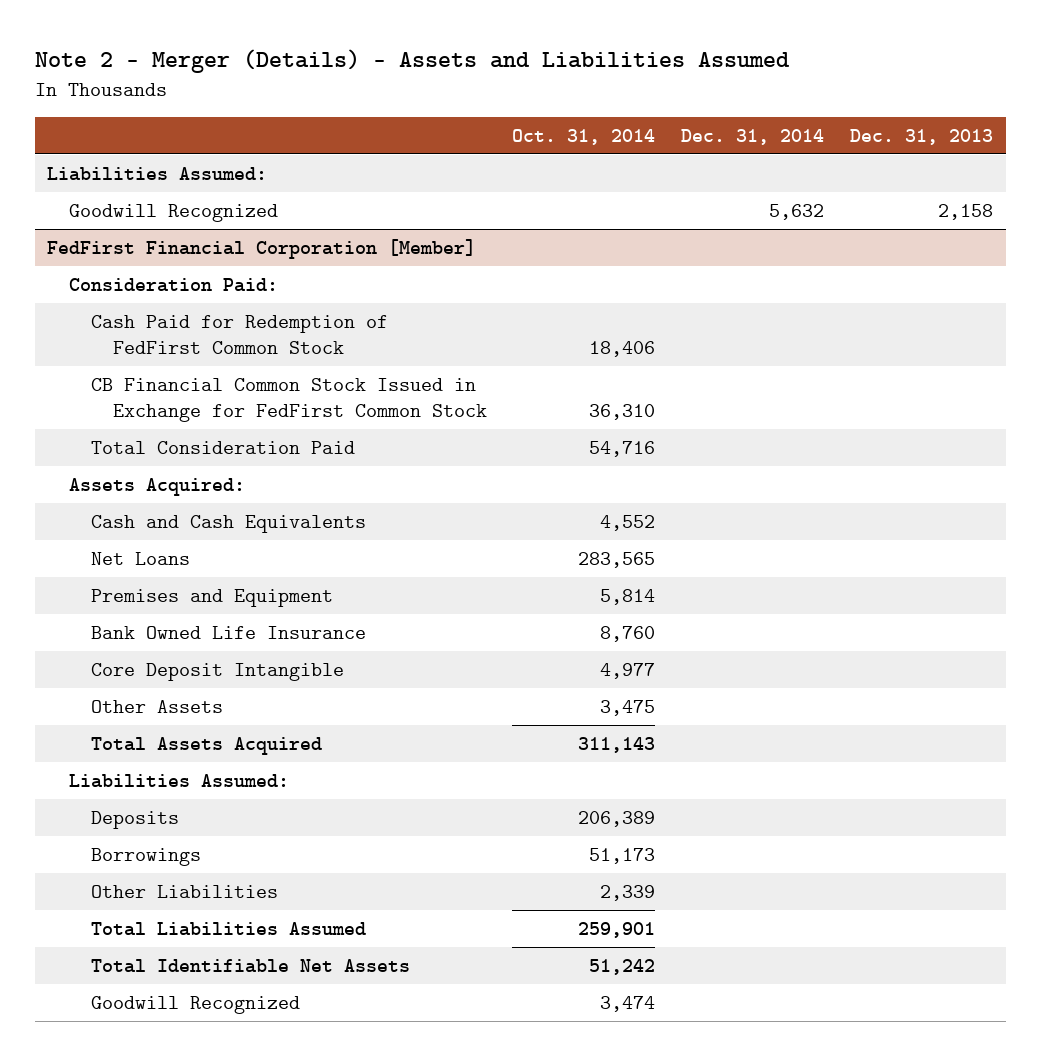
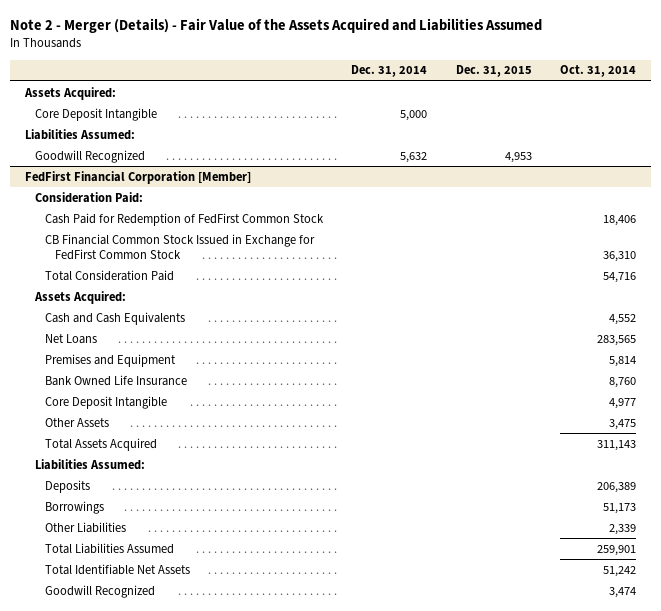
- Note 2 - Merger (Details) - Assets and Liabilities Assumed
+ Note 2 - Merger (Details) - Fair Value of the Assets Acquired and Liabilities Assumed
- | Oct. 31, 2014 | Dec. 31, 2014 | Dec. 31, 2013
+ | Dec. 31, 2014 | Dec. 31, 2015 | Oct. 31, 2014
+ Assets Acquired:
+ Core Deposit Intangible | 5,000 | |

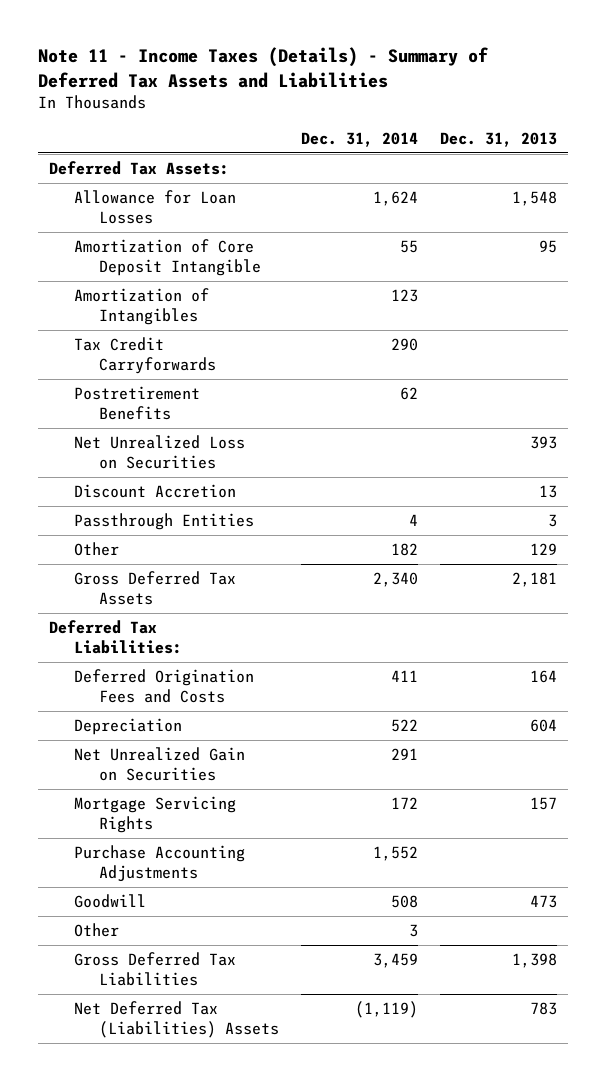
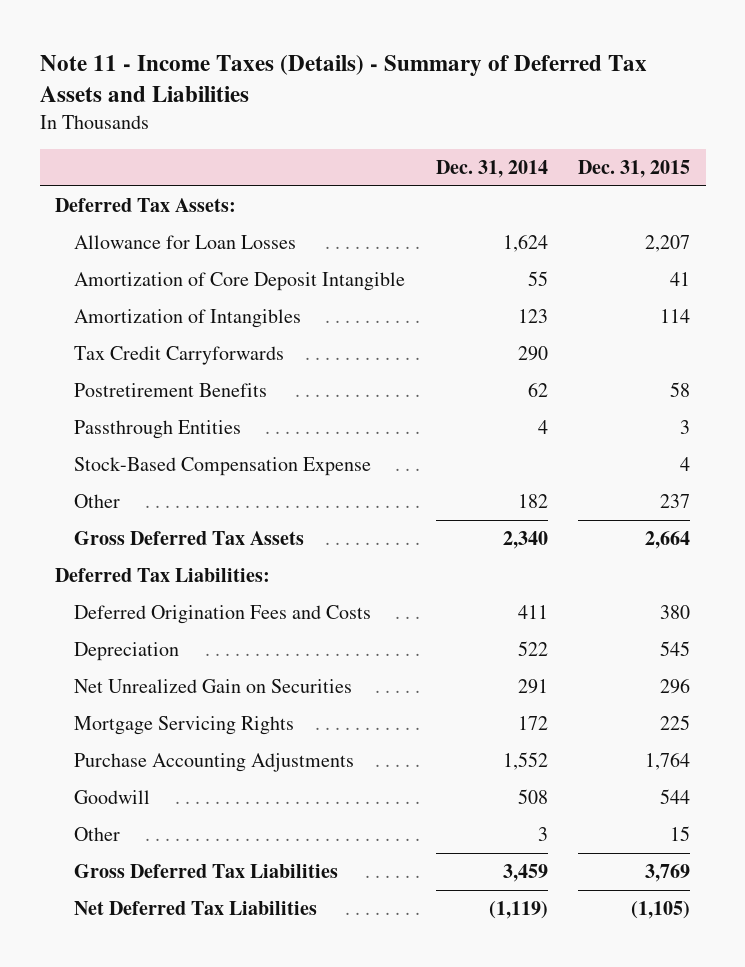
- | Dec. 31, 2014 | Dec. 31, 2013
+ | Dec. 31, 2014 | Dec. 31, 2015
- Net Unrealized Loss on Securities | | 393
- Discount Accretion | | 13
+ Stock-Based Compensation Expense | | 4
- Net Deferred Tax (Liabilities) Assets | (1,119) | 783
+ Net Deferred Tax Liabilities | (1,119) | (1,105)

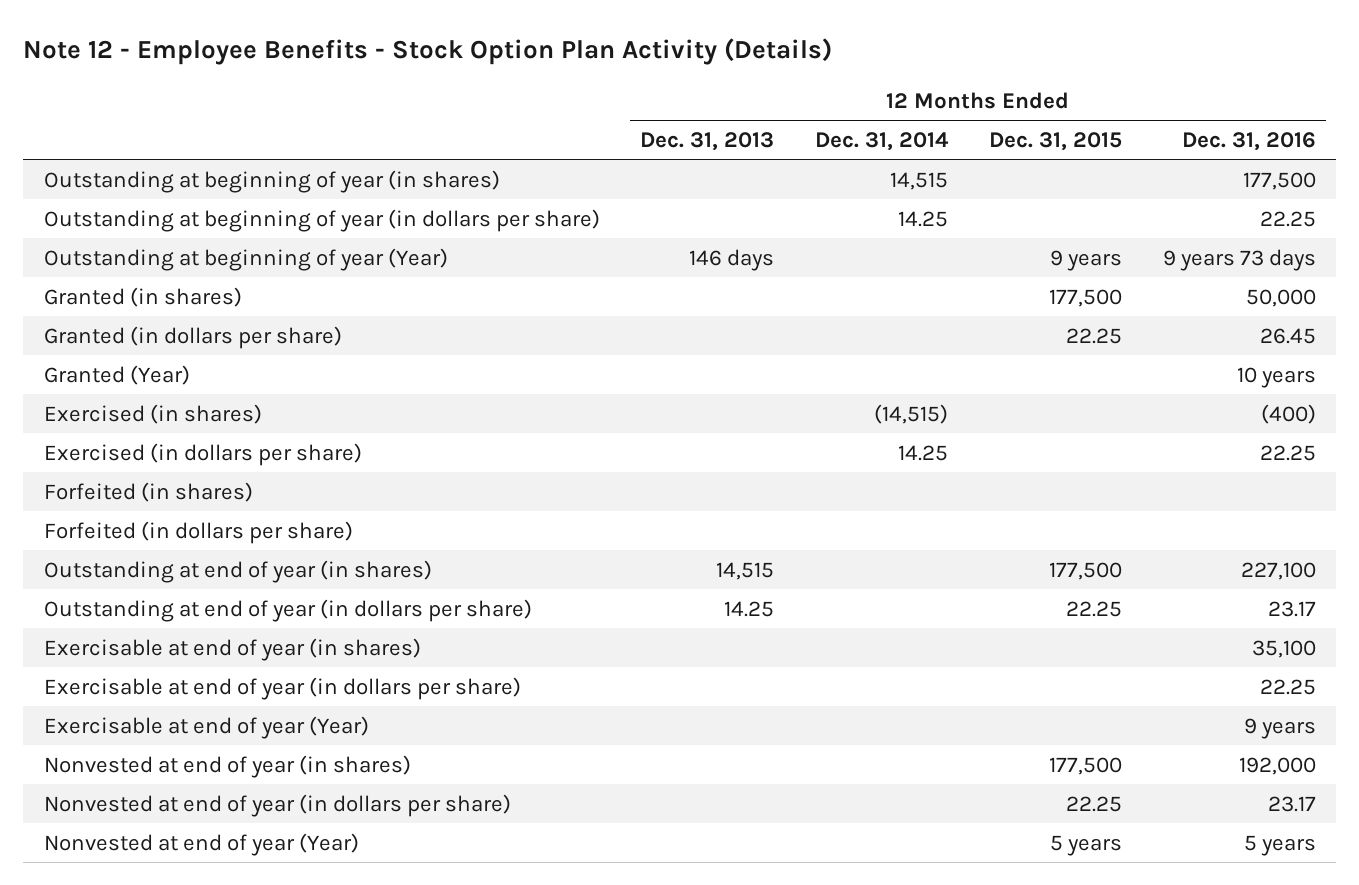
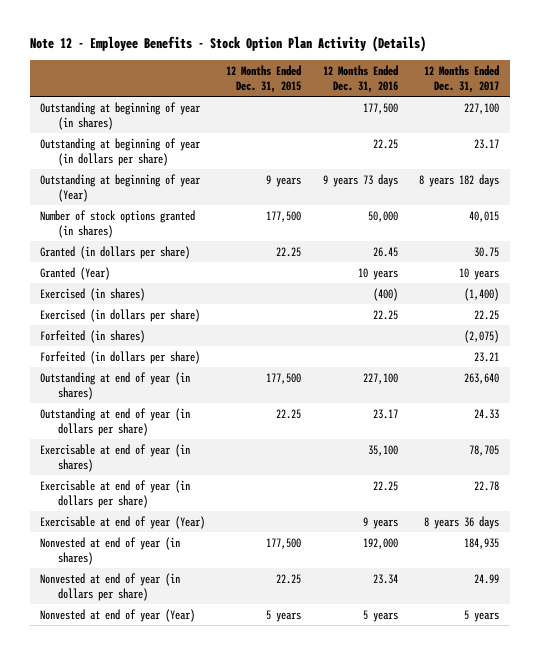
- | 12 Months Ended Dec. 31, 2013 | 12 Months Ended Dec. 31, 2014 | 12 Months Ended Dec. 31, 2015 | 12 Months Ended Dec. 31, 2016
+ | 12 Months Ended Dec. 31, 2015 | 12 Months Ended Dec. 31, 2016 | 12 Months Ended Dec. 31, 2017
- Granted (in shares) | | | 177,500 | 50,000
+ Number of stock options granted (in shares) | 177,500 | 50,000 | 40,015
- Nonvested at end of year (in dollars per share) | | | 22.25 | 23.17
+ Nonvested at end of year (in dollars per share) | 22.25 | 23.34 | 24.99

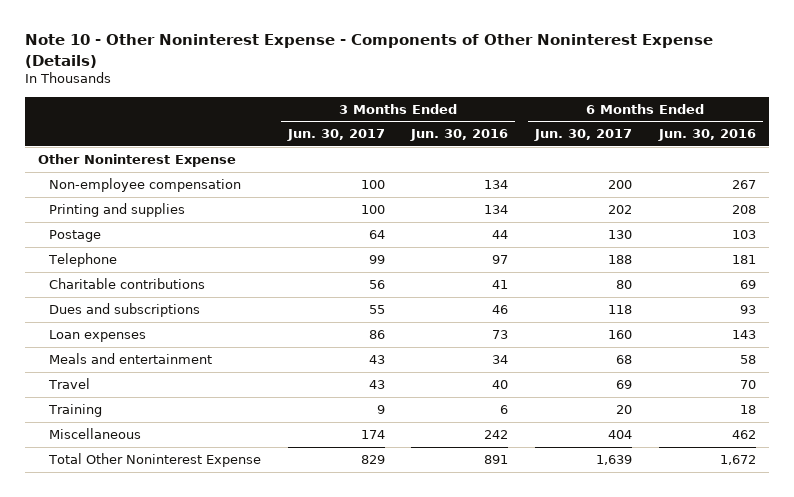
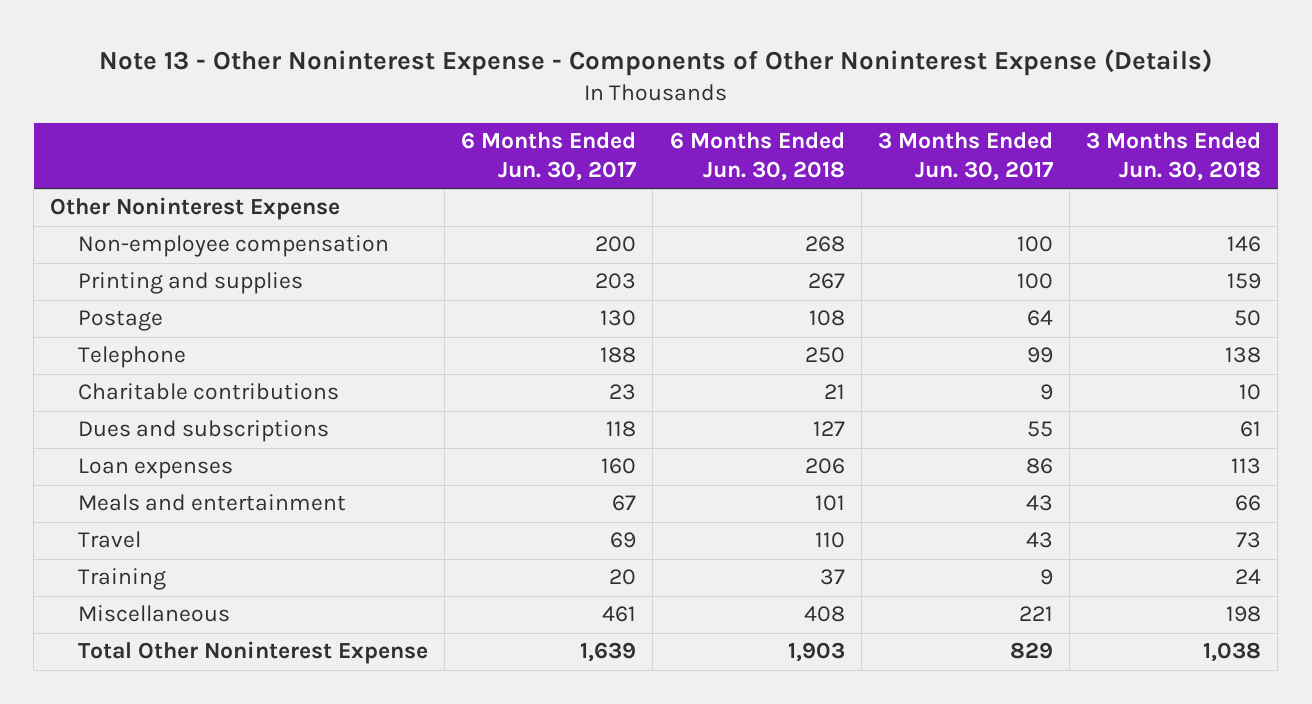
- Note 10 - Other Noninterest Expense - Components of Other Noninterest Expense (Details)
+ Note 13 - Other Noninterest Expense - Components of Other Noninterest Expense (Details)
- | 3 Months Ended Jun. 30, 2017 | 3 Months Ended Jun. 30, 2016 | 6 Months Ended Jun. 30, 2017 | 6 Months Ended Jun. 30, 2016
+ | 6 Months Ended Jun. 30, 2017 | 6 Months Ended Jun. 30, 2018 | 3 Months Ended Jun. 30, 2017 | 3 Months Ended Jun. 30, 2018
- Printing and supplies | 100 | 134 | 202 | 208
+ Printing and supplies | 203 | 267 | 100 | 159
- Charitable contributions | 56 | 41 | 80 | 69
+ Charitable contributions | 23 | 21 | 9 | 10
- Meals and entertainment | 43 | 34 | 68 | 58
+ Meals and entertainment | 67 | 101 | 43 | 66
- Miscellaneous | 174 | 242 | 404 | 462
+ Miscellaneous | 461 | 408 | 221 | 198

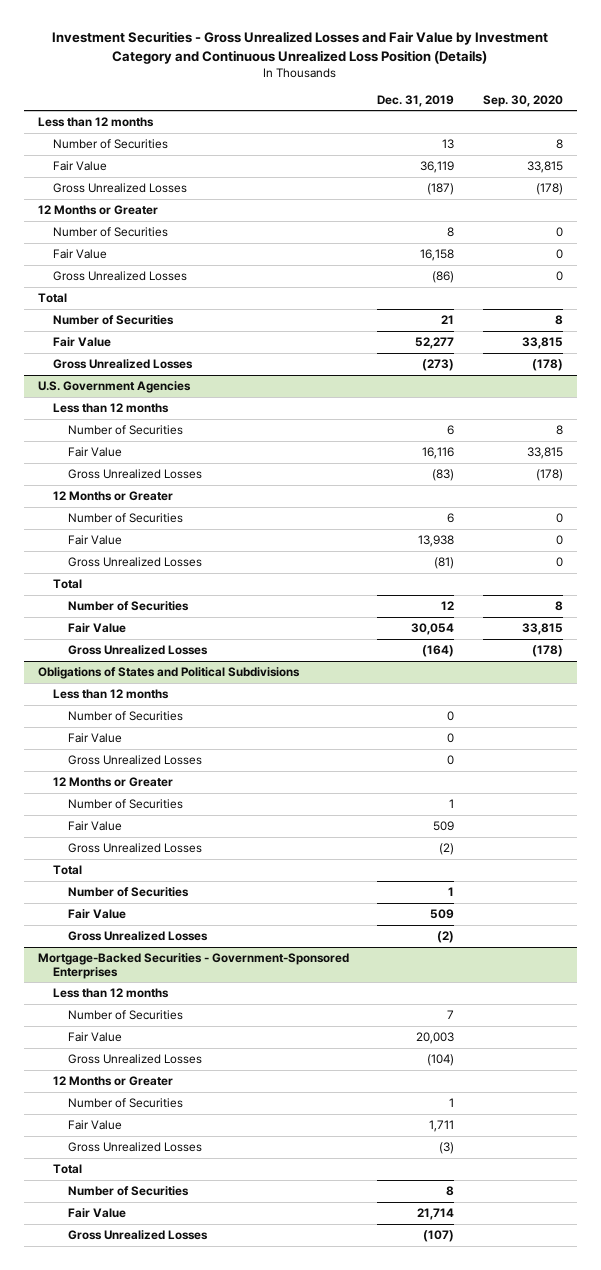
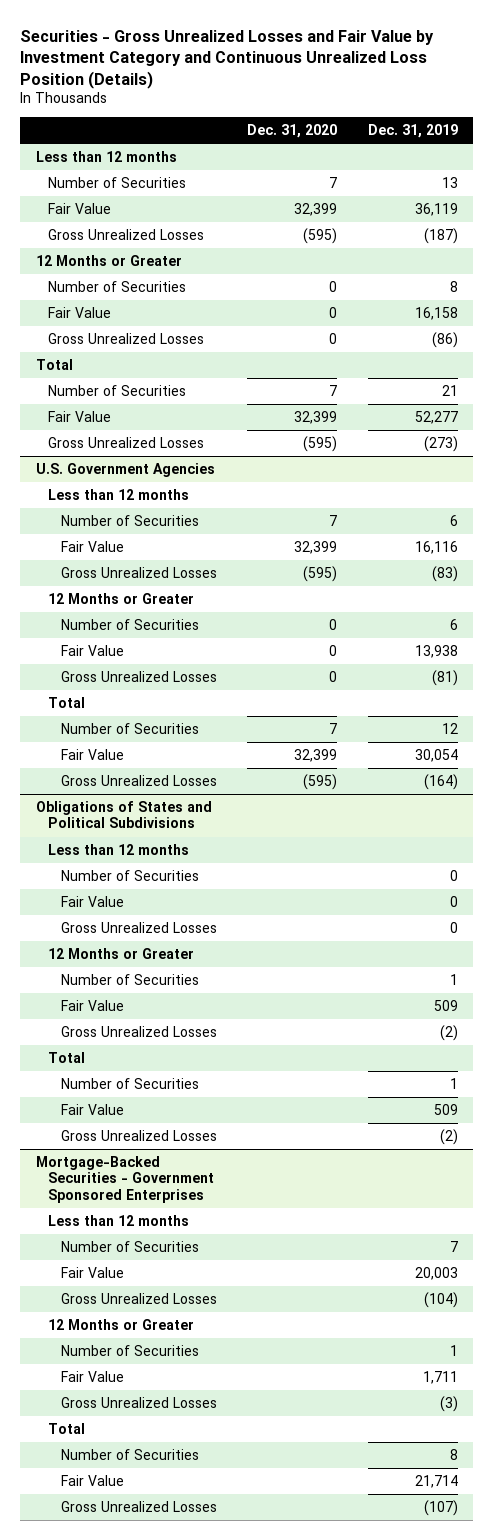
- Investment Securities - Gross Unrealized Losses and Fair Value by Investment Category and Continuous Unrealized Loss Position (Details)
+ Securities - Gross Unrealized Losses and Fair Value by Investment Category and Continuous Unrealized Loss Position (Details)
- | Dec. 31, 2019 | Sep. 30, 2020
+ | Dec. 31, 2020 | Dec. 31, 2019
- Mortgage-Backed Securities - Government-Sponsored Enterprises
+ Mortgage-Backed Securities - Government Sponsored Enterprises

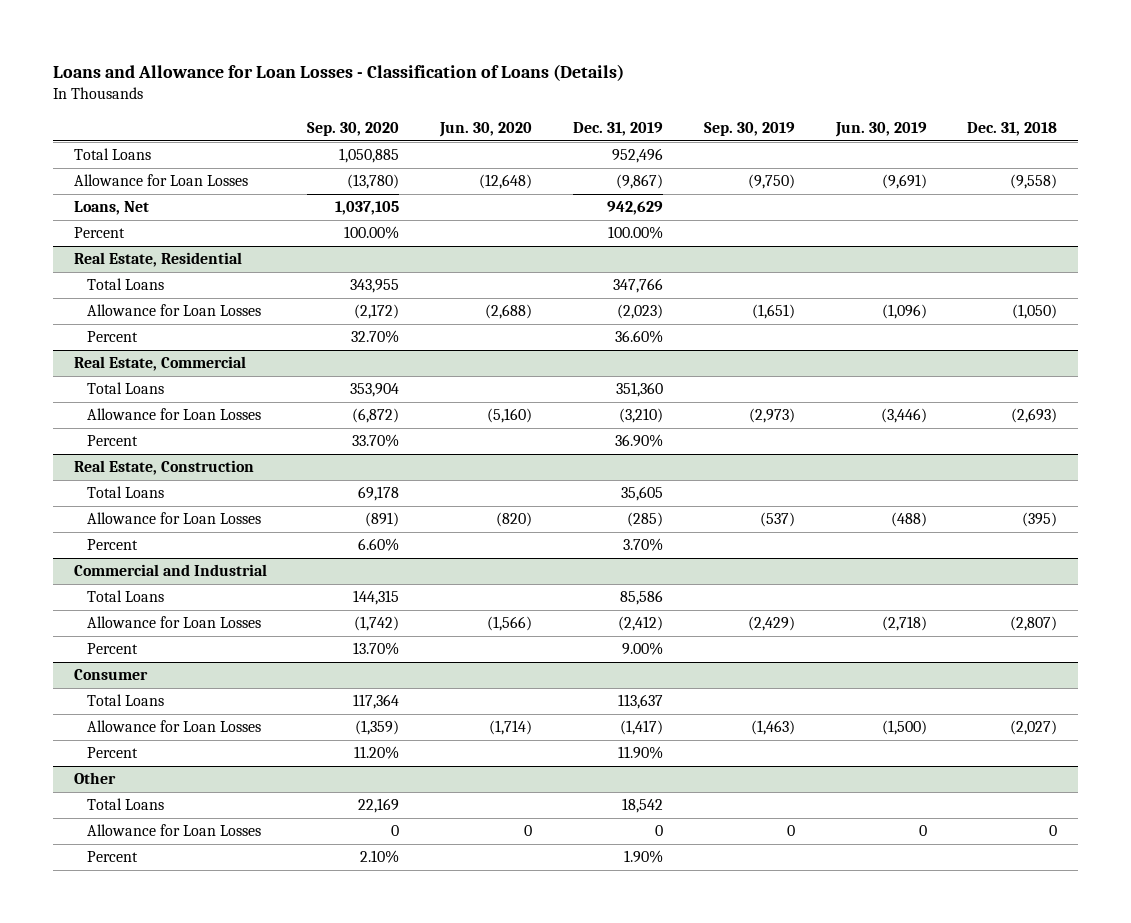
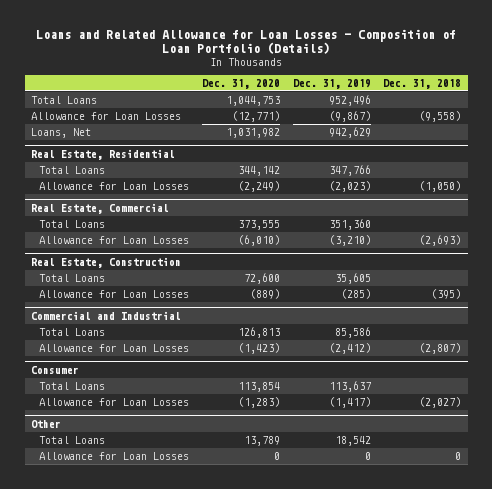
- Loans and Allowance for Loan Losses - Classification of Loans (Details)
+ Loans and Related Allowance for Loan Losses - Composition of Loan Portfolio (Details)
- | Sep. 30, 2020 | Jun. 30, 2020 | Dec. 31, 2019 | Sep. 30, 2019 | Jun. 30, 2019 | Dec. 31, 2018
+ | Dec. 31, 2020 | Dec. 31, 2019 | Dec. 31, 2018
- Percent | 100.00% | | 100.00% | | |
@ Real Estate, Residential
- Percent | 32.70% | | 36.60% | | |
@ Real Estate, Commercial
- Percent | 33.70% | | 36.90% | | |
@ Real Estate, Construction
- Percent | 6.60% | | 3.70% | | |
@ Commercial and Industrial
- Percent | 13.70% | | 9.00% | | |
@ Consumer
- Percent | 11.20% | | 11.90% | | |
@ Other
- Percent | 2.10% | | 1.90% | | |

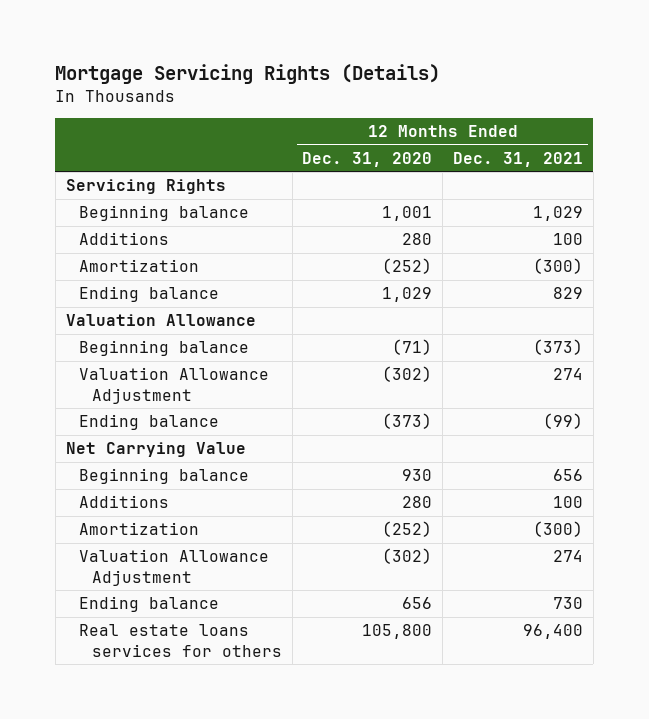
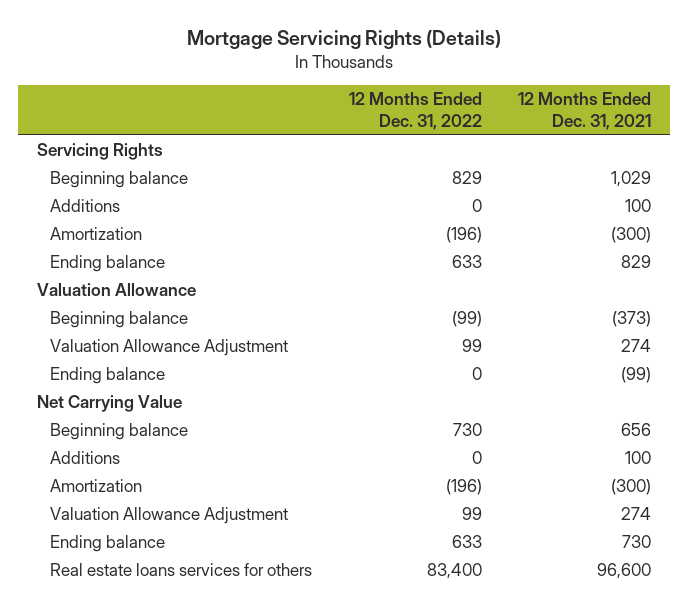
- | 12 Months Ended Dec. 31, 2020 | 12 Months Ended Dec. 31, 2021
+ | 12 Months Ended Dec. 31, 2022 | 12 Months Ended Dec. 31, 2021
- Real estate loans services for others | 105,800 | 96,400
+ Real estate loans services for others | 83,400 | 96,600

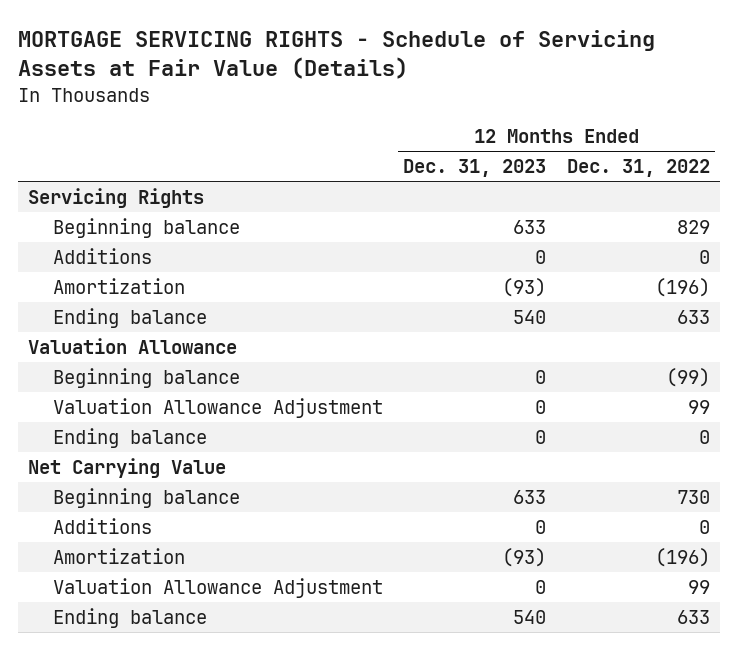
- Mortgage Servicing Rights (Details)
+ MORTGAGE SERVICING RIGHTS - Schedule of Servicing Assets at Fair Value (Details)
- | 12 Months Ended Dec. 31, 2022 | 12 Months Ended Dec. 31, 2021
+ | 12 Months Ended Dec. 31, 2023 | 12 Months Ended Dec. 31, 2022
- Real estate loans services for others | 83,400 | 96,600

